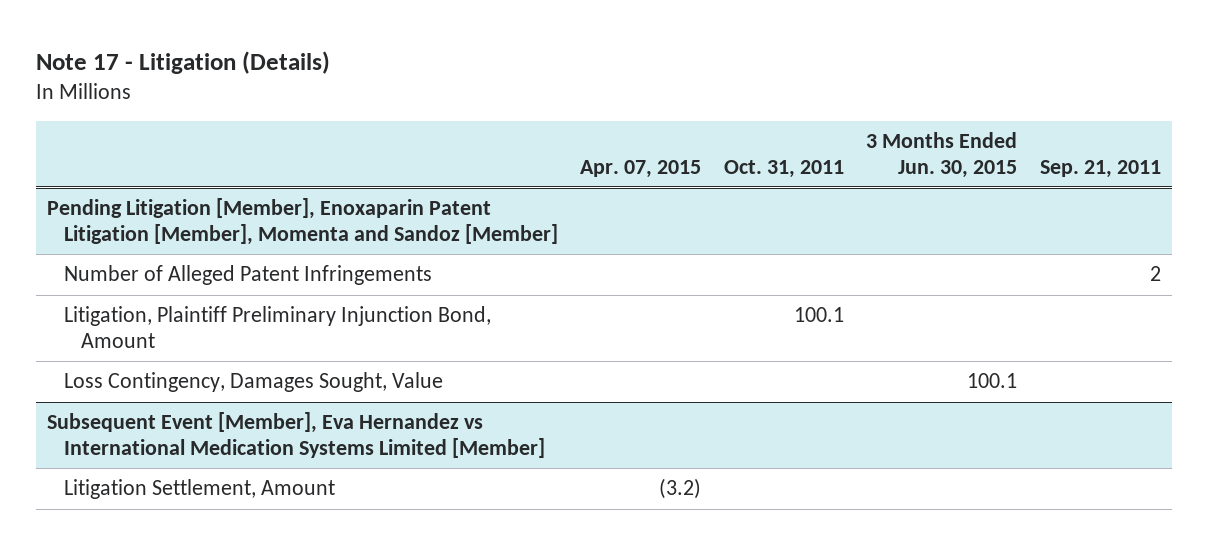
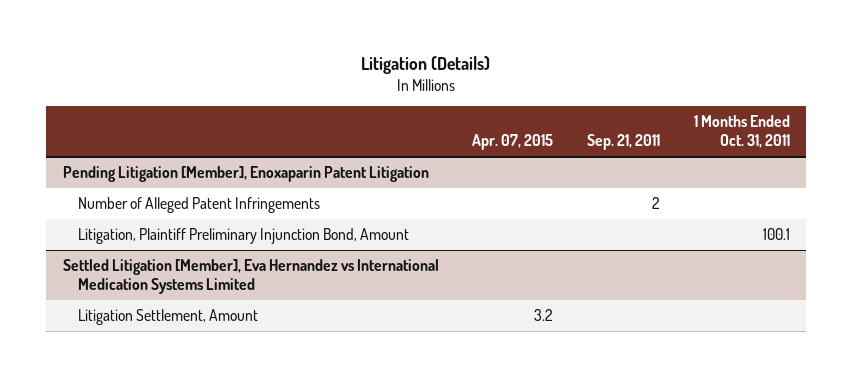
- Note 17 - Litigation (Details)
+ Litigation (Details)
- | Apr. 07, 2015 | Oct. 31, 2011 | 3 Months Ended Jun. 30, 2015 | Sep. 21, 2011
+ | Apr. 07, 2015 | Sep. 21, 2011 | 1 Months Ended Oct. 31, 2011
- Pending Litigation [Member], Enoxaparin Patent Litigation [Member], Momenta and Sandoz [Member]
+ Pending Litigation [Member], Enoxaparin Patent Litigation
- Loss Contingency, Damages Sought, Value | | | 100.1 |
- Subsequent Event [Member], Eva Hernandez vs International Medication Systems Limited [Member]
- Litigation Settlement, Amount | (3.2) | | |
+ Settled Litigation [Member], Eva Hernandez vs International Medication Systems Limited
+ Litigation Settlement, Amount | 3.2 | |

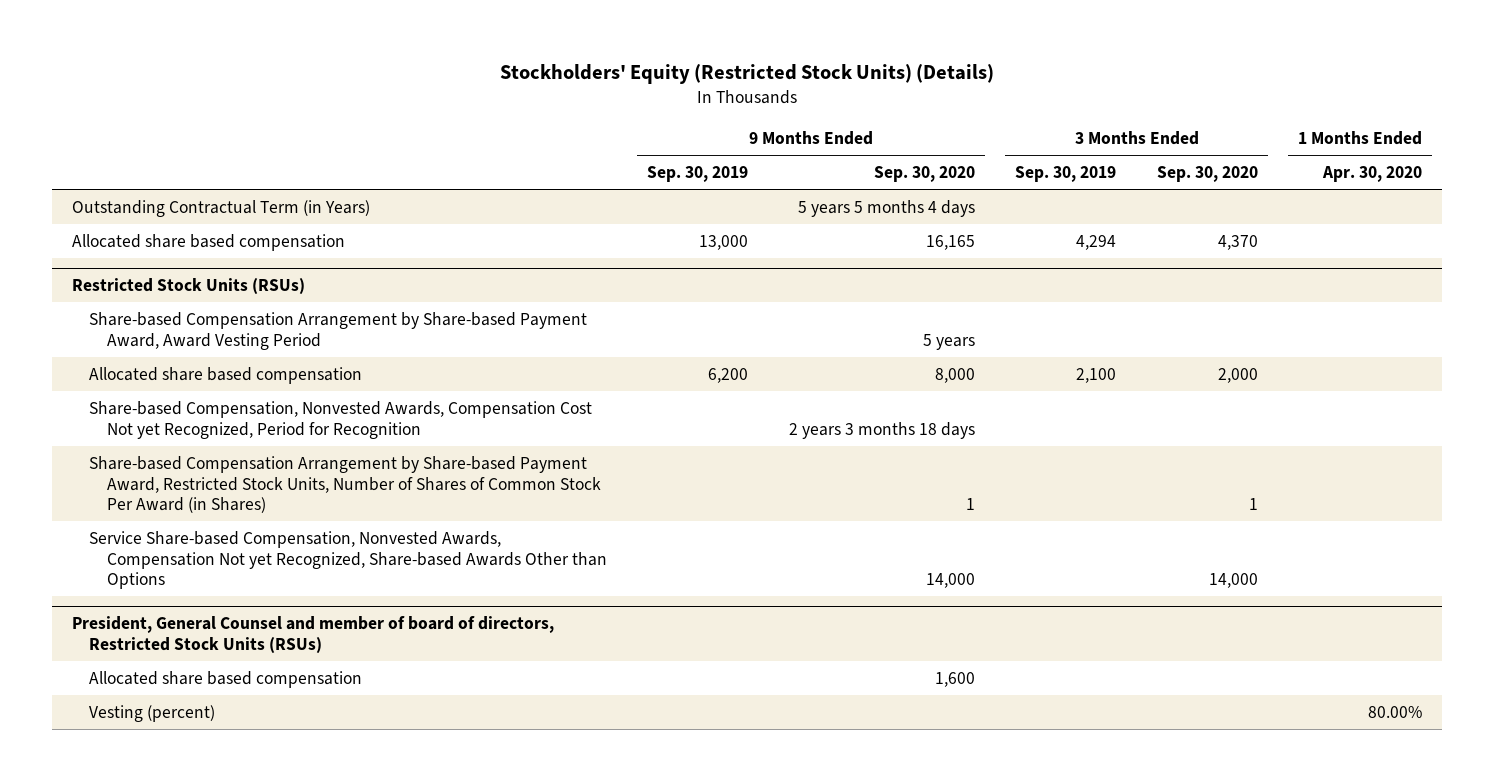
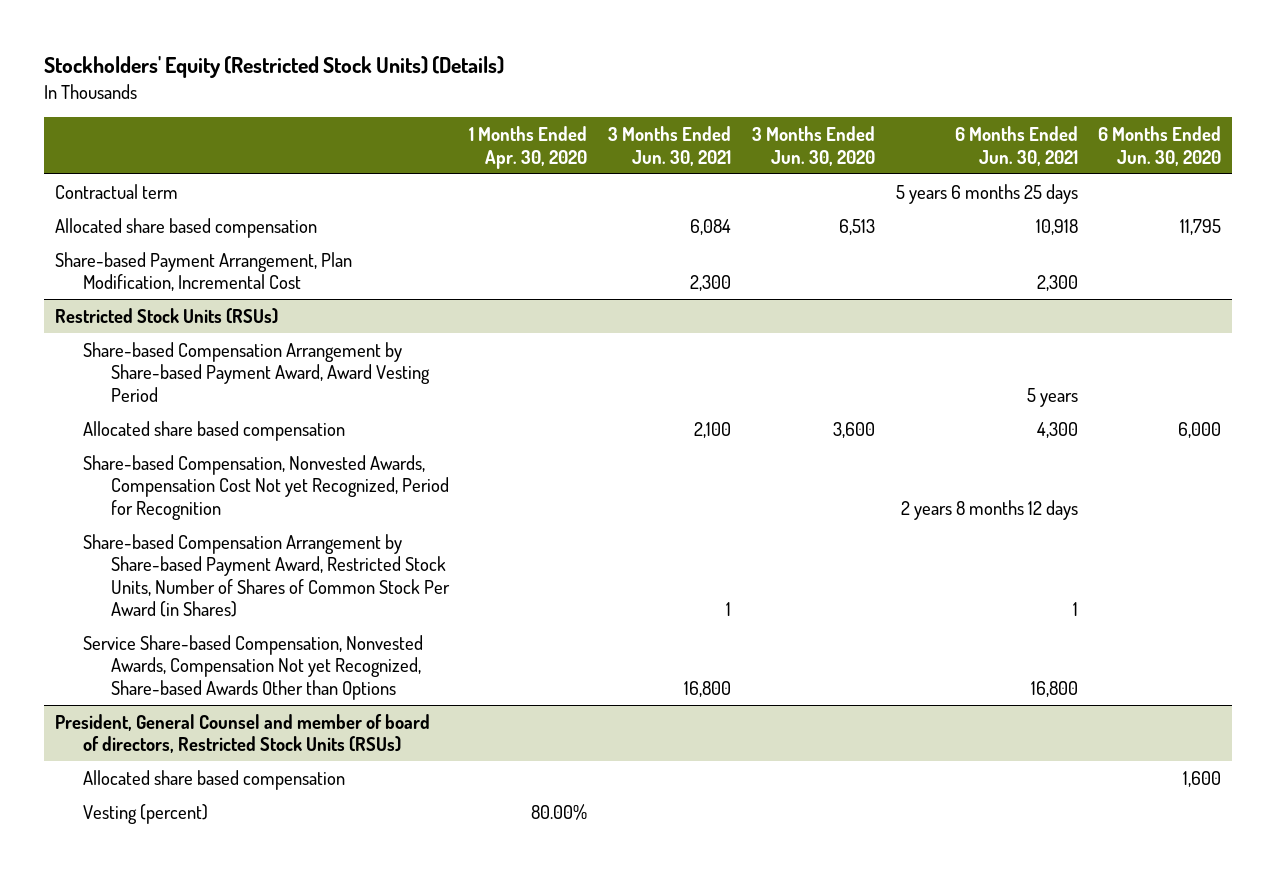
- | 9 Months Ended Sep. 30, 2019 | 9 Months Ended Sep. 30, 2020 | 3 Months Ended Sep. 30, 2019 | 3 Months Ended Sep. 30, 2020 | 1 Months Ended Apr. 30, 2020
+ | 1 Months Ended Apr. 30, 2020 | 3 Months Ended Jun. 30, 2021 | 3 Months Ended Jun. 30, 2020 | 6 Months Ended Jun. 30, 2021 | 6 Months Ended Jun. 30, 2020
- Outstanding Contractual Term (in Years) | | 5 years 5 months 4 days | | |
+ Contractual term | | | | 5 years 6 months 25 days |
+ Share-based Payment Arrangement, Plan Modification, Incremental Cost | | 2,300 | | 2,300 |

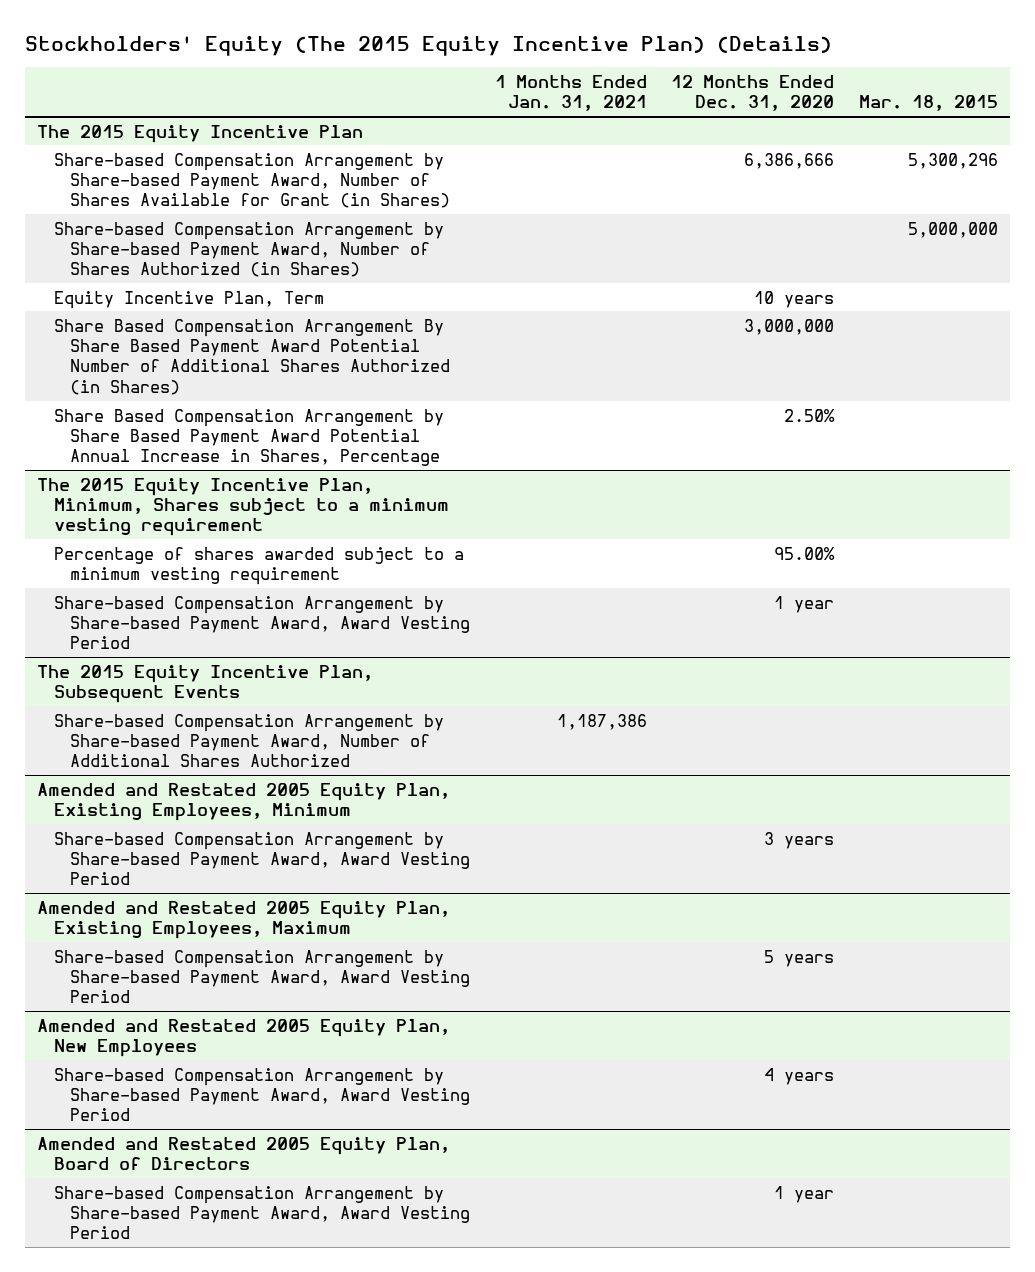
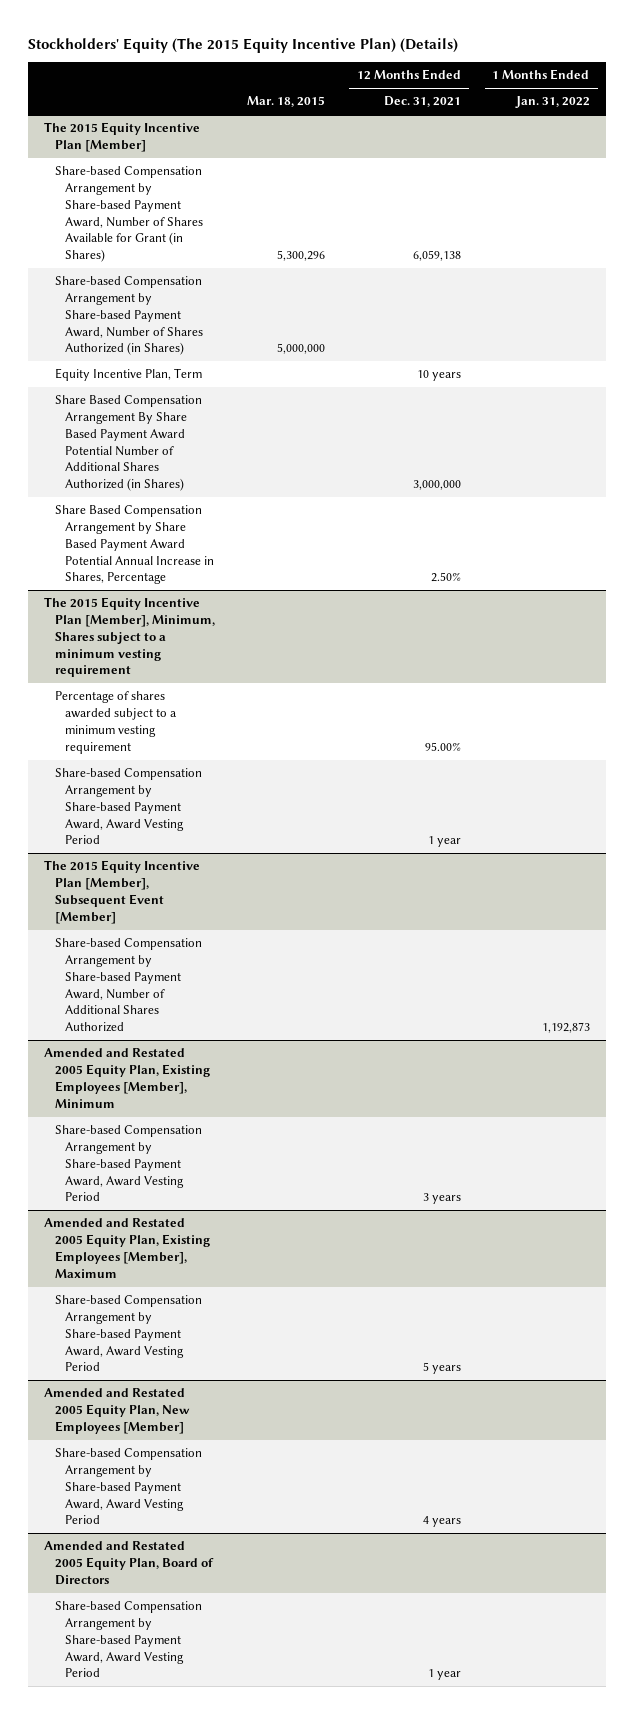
- | 1 Months Ended Jan. 31, 2021 | 12 Months Ended Dec. 31, 2020 | Mar. 18, 2015
+ | Mar. 18, 2015 | 12 Months Ended Dec. 31, 2021 | 1 Months Ended Jan. 31, 2022
- The 2015 Equity Incentive Plan
+ The 2015 Equity Incentive Plan [Member]
- The 2015 Equity Incentive Plan, Minimum, Shares subject to a minimum vesting requirement
+ The 2015 Equity Incentive Plan [Member], Minimum, Shares subject to a minimum vesting requirement
- The 2015 Equity Incentive Plan, Subsequent Events
+ The 2015 Equity Incentive Plan [Member], Subsequent Event [Member]
- Amended and Restated 2005 Equity Plan, Existing Employees, Minimum
+ Amended and Restated 2005 Equity Plan, Existing Employees [Member], Minimum
- Amended and Restated 2005 Equity Plan, Existing Employees, Maximum
+ Amended and Restated 2005 Equity Plan, Existing Employees [Member], Maximum
- Amended and Restated 2005 Equity Plan, New Employees
+ Amended and Restated 2005 Equity Plan, New Employees [Member]

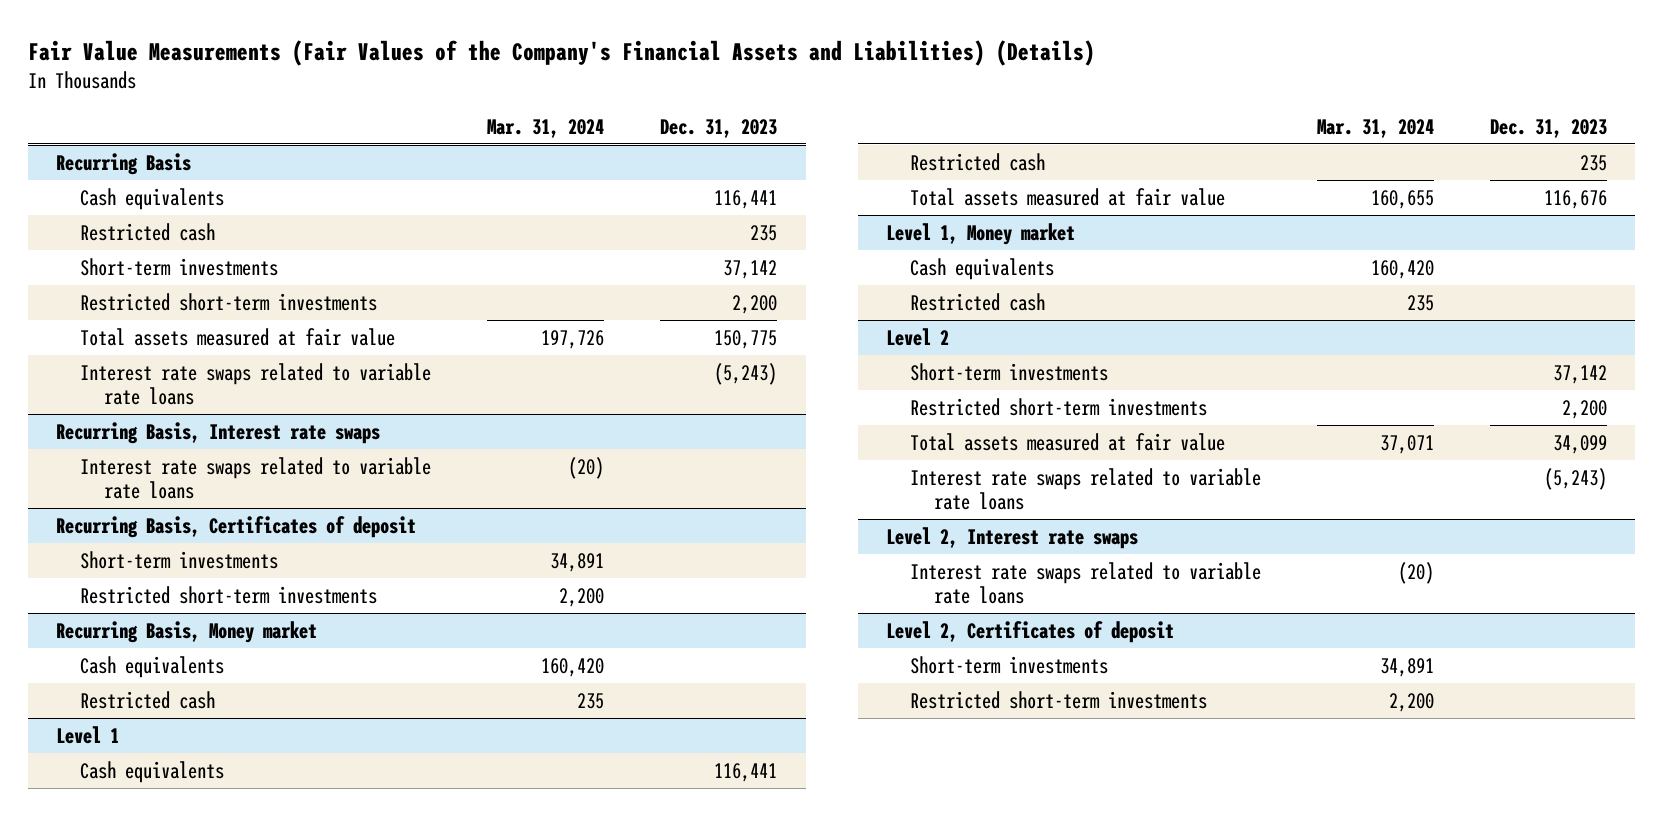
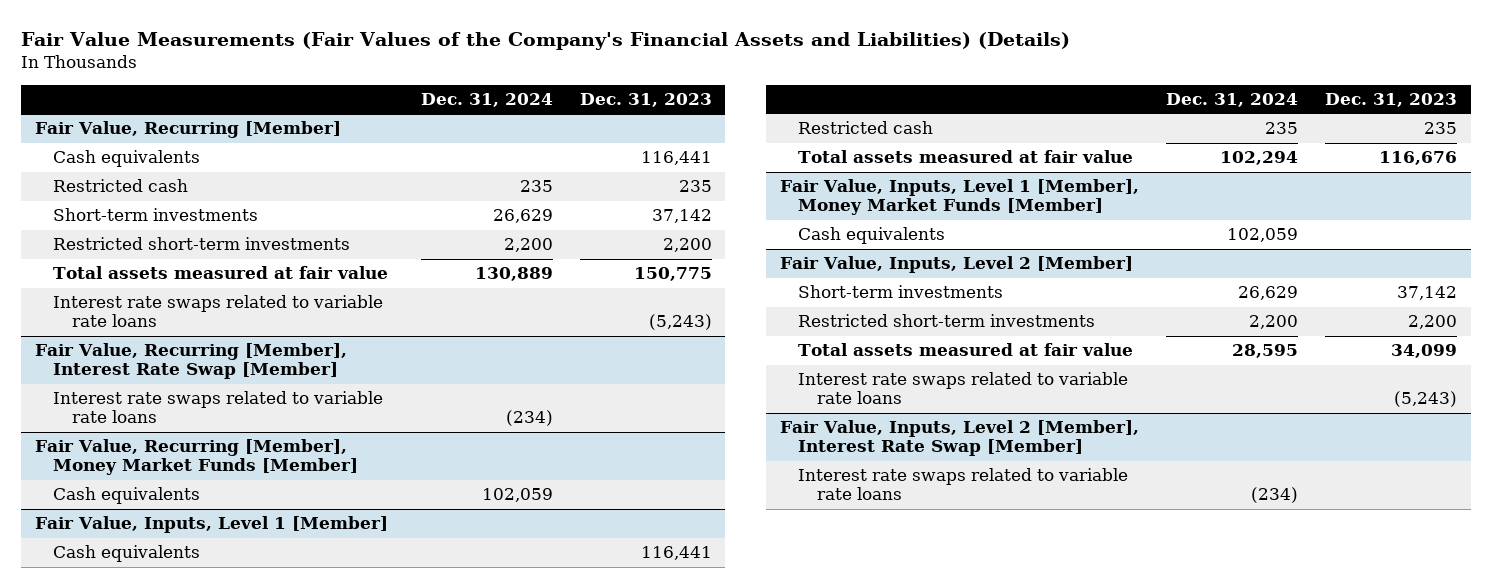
- | Mar. 31, 2024 | Dec. 31, 2023
+ | Dec. 31, 2024 | Dec. 31, 2023
- Recurring Basis
+ Fair Value, Recurring [Member]
- Recurring Basis, Interest rate swaps
+ Fair Value, Recurring [Member], Interest Rate Swap [Member]
- Recurring Basis, Certificates of deposit
- Short-term investments | 34,891 |
- Restricted short-term investments | 2,200 |
- Recurring Basis, Money market
- Cash equivalents | 160,420 |
- Restricted cash | 235 |
- Level 1
+ Fair Value, Recurring [Member], Money Market Funds [Member]
+ Cash equivalents | 102,059 |
+ Fair Value, Inputs, Level 1 [Member]
- Level 1, Money market
+ Fair Value, Inputs, Level 1 [Member], Money Market Funds [Member]
- Restricted cash | 235 |
- Level 2
+ Fair Value, Inputs, Level 2 [Member]
- Level 2, Interest rate swaps
+ Fair Value, Inputs, Level 2 [Member], Interest Rate Swap [Member]
- Level 2, Certificates of deposit
- Short-term investments | 34,891 |
- Restricted short-term investments | 2,200 |

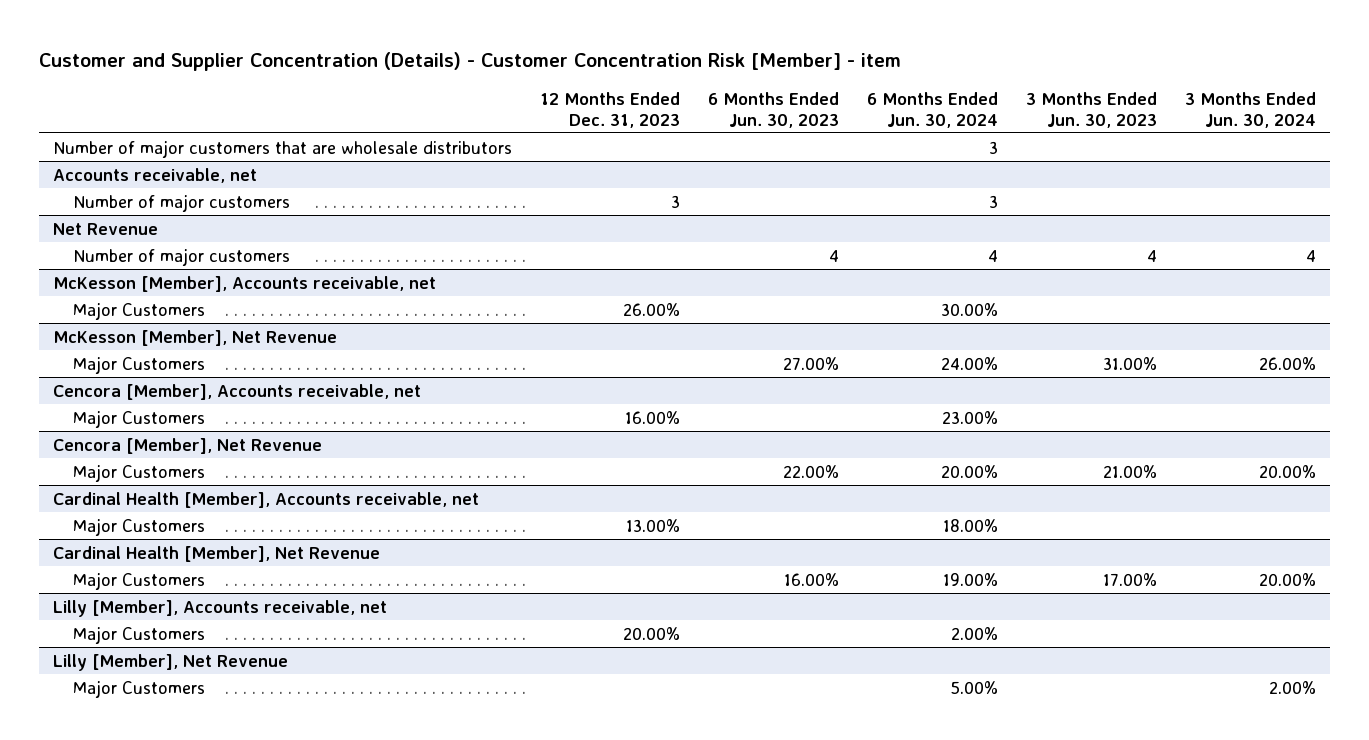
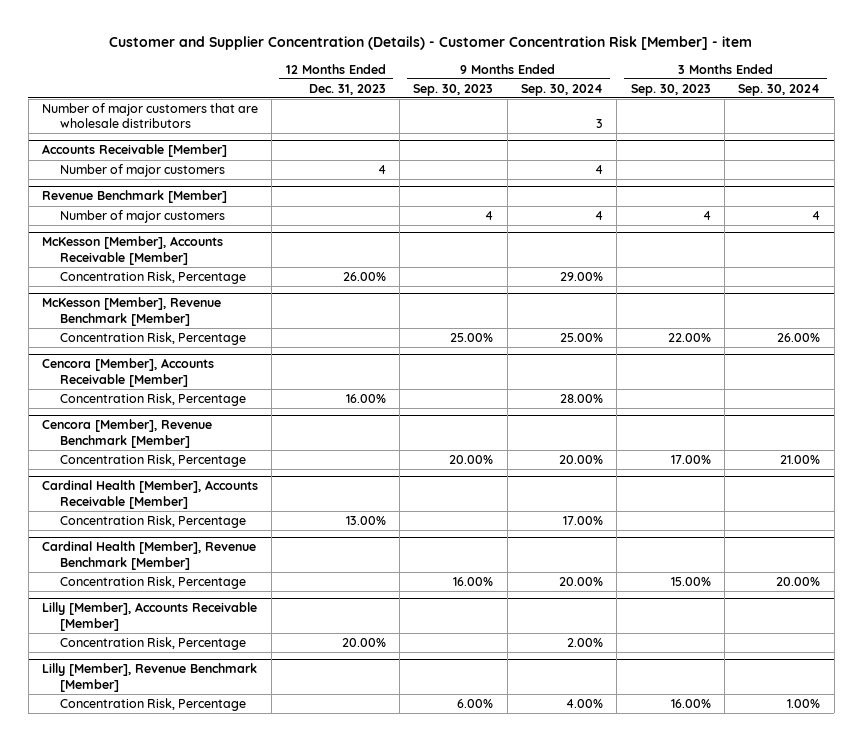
- | 12 Months Ended Dec. 31, 2023 | 6 Months Ended Jun. 30, 2023 | 6 Months Ended Jun. 30, 2024 | 3 Months Ended Jun. 30, 2023 | 3 Months Ended Jun. 30, 2024
+ | 12 Months Ended Dec. 31, 2023 | 9 Months Ended Sep. 30, 2023 | 9 Months Ended Sep. 30, 2024 | 3 Months Ended Sep. 30, 2023 | 3 Months Ended Sep. 30, 2024
- Accounts receivable, net
- Number of major customers | 3 | | 3 | |
- Net Revenue
+ Accounts Receivable [Member]
+ Number of major customers | 4 | | 4 | |
+ Revenue Benchmark [Member]
- McKesson [Member], Accounts receivable, net
- Major Customers | 26.00% | | 30.00% | |
- McKesson [Member], Net Revenue
- Major Customers | | 27.00% | 24.00% | 31.00% | 26.00%
- Cencora [Member], Accounts receivable, net
- Major Customers | 16.00% | | 23.00% | |
- Cencora [Member], Net Revenue
- Major Customers | | 22.00% | 20.00% | 21.00% | 20.00%
- Cardinal Health [Member], Accounts receivable, net
- Major Customers | 13.00% | | 18.00% | |
- Cardinal Health [Member], Net Revenue
- Major Customers | | 16.00% | 19.00% | 17.00% | 20.00%
- Lilly [Member], Accounts receivable, net
- Major Customers | 20.00% | | 2.00% | |
- Lilly [Member], Net Revenue
- Major Customers | | | 5.00% | | 2.00%
+ McKesson [Member], Accounts Receivable [Member]
+ Concentration Risk, Percentage | 26.00% | | 29.00% | |
+ McKesson [Member], Revenue Benchmark [Member]
+ Concentration Risk, Percentage | | 25.00% | 25.00% | 22.00% | 26.00%
+ Cencora [Member], Accounts Receivable [Member]
+ Concentration Risk, Percentage | 16.00% | | 28.00% | |
+ Cencora [Member], Revenue Benchmark [Member]
+ Concentration Risk, Percentage | | 20.00% | 20.00% | 17.00% | 21.00%
+ Cardinal Health [Member], Accounts Receivable [Member]
+ Concentration Risk, Percentage | 13.00% | | 17.00% | |
+ Cardinal Health [Member], Revenue Benchmark [Member]
+ Concentration Risk, Percentage | | 16.00% | 20.00% | 15.00% | 20.00%
+ Lilly [Member], Accounts Receivable [Member]
+ Concentration Risk, Percentage | 20.00% | | 2.00% | |
+ Lilly [Member], Revenue Benchmark [Member]
+ Concentration Risk, Percentage | | 6.00% | 4.00% | 16.00% | 1.00%

